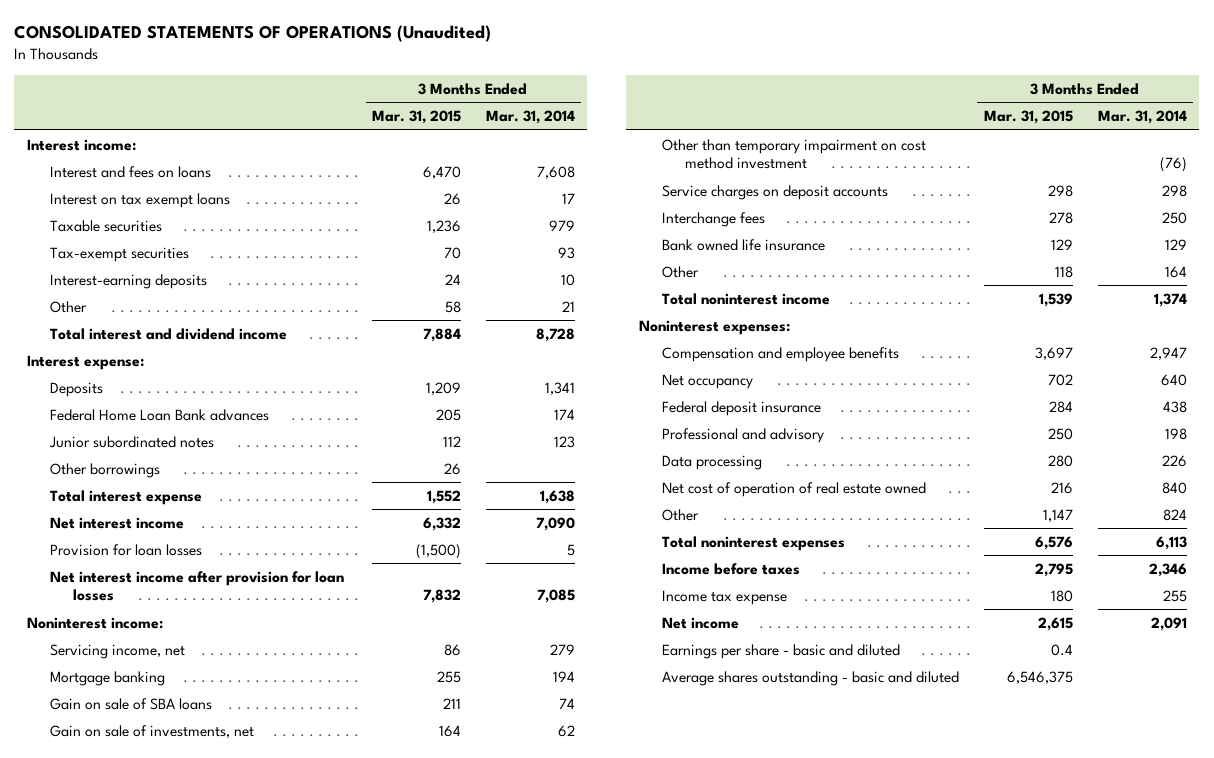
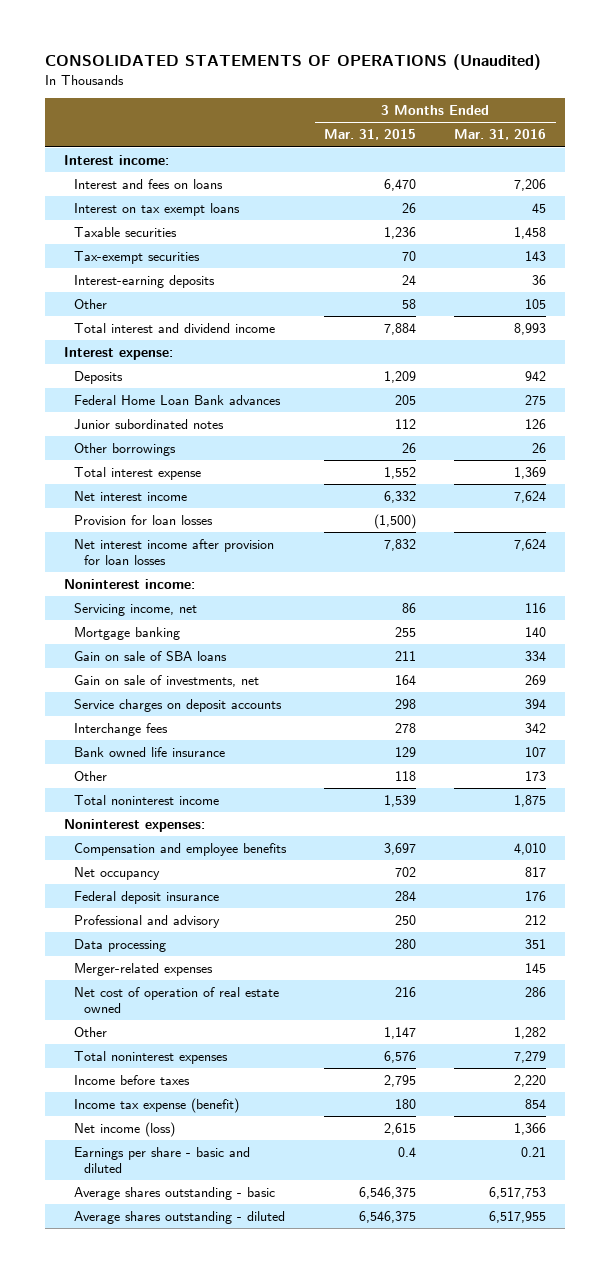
- | 3 Months Ended Mar. 31, 2015 | 3 Months Ended Mar. 31, 2014
+ | 3 Months Ended Mar. 31, 2015 | 3 Months Ended Mar. 31, 2016
- Other than temporary impairment on cost method investment | | (76)
+ Merger-related expenses | | 145
- Income tax expense | 180 | 255
- Net income | 2,615 | 2,091
+ Income tax expense (benefit) | 180 | 854
+ Net income (loss) | 2,615 | 1,366
- Average shares outstanding - basic and diluted | 6,546,375 |
+ Average shares outstanding - basic | 6,546,375 | 6,517,753
+ Average shares outstanding - diluted | 6,546,375 | 6,517,955

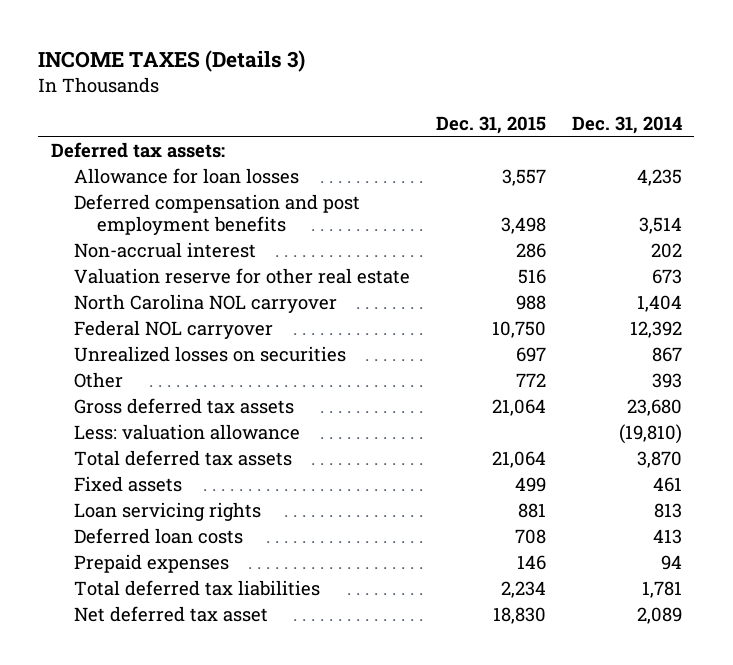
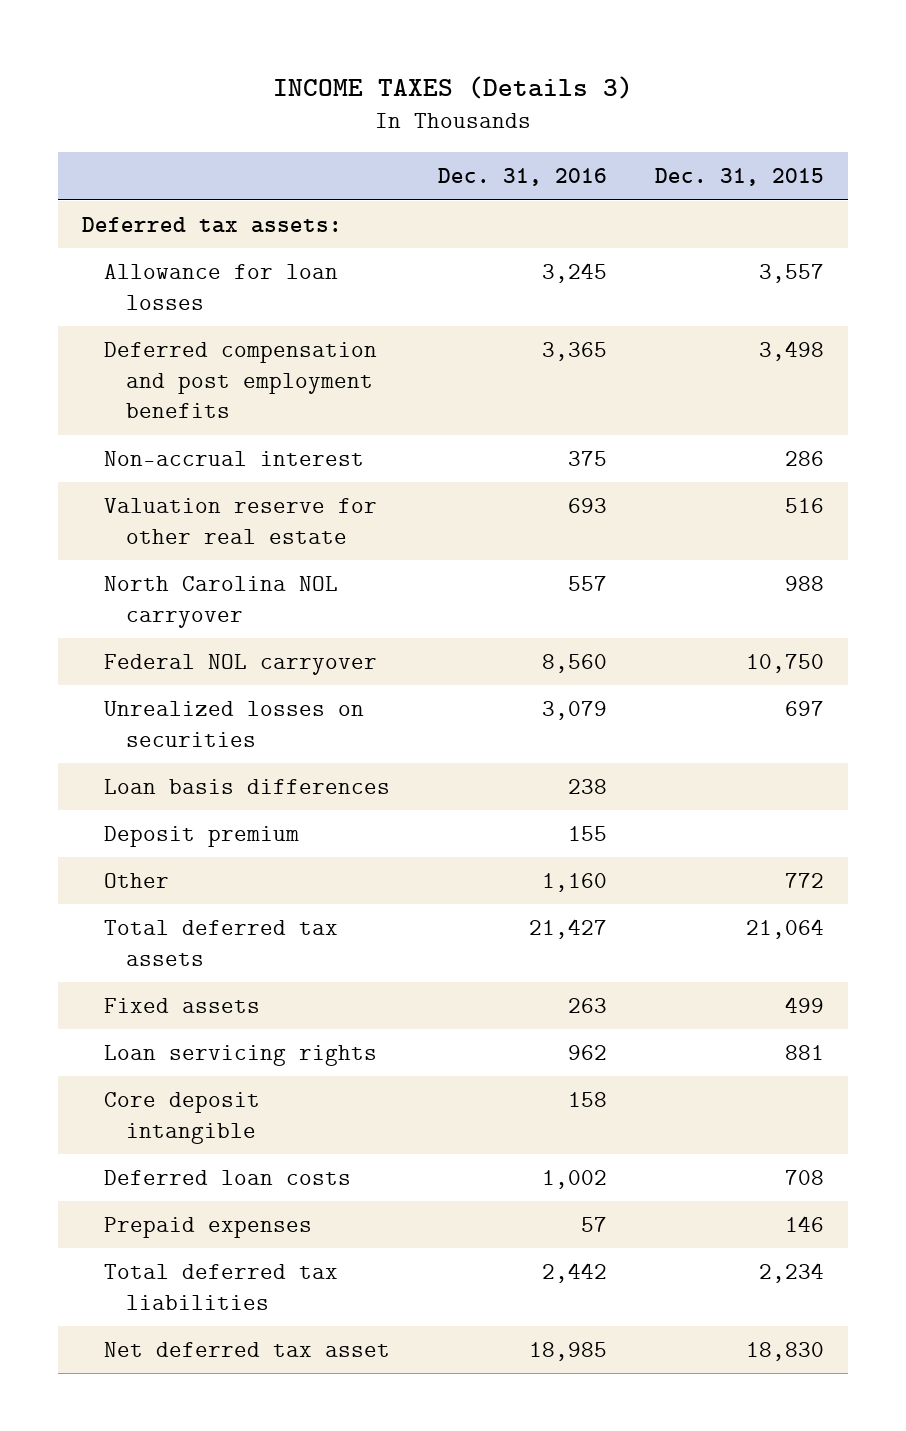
- | Dec. 31, 2015 | Dec. 31, 2014
+ | Dec. 31, 2016 | Dec. 31, 2015
+ Loan basis differences | 238 |
+ Deposit premium | 155 |
- Gross deferred tax assets | 21,064 | 23,680
- Less: valuation allowance | | (19,810)
+ Core deposit intangible | 158 |

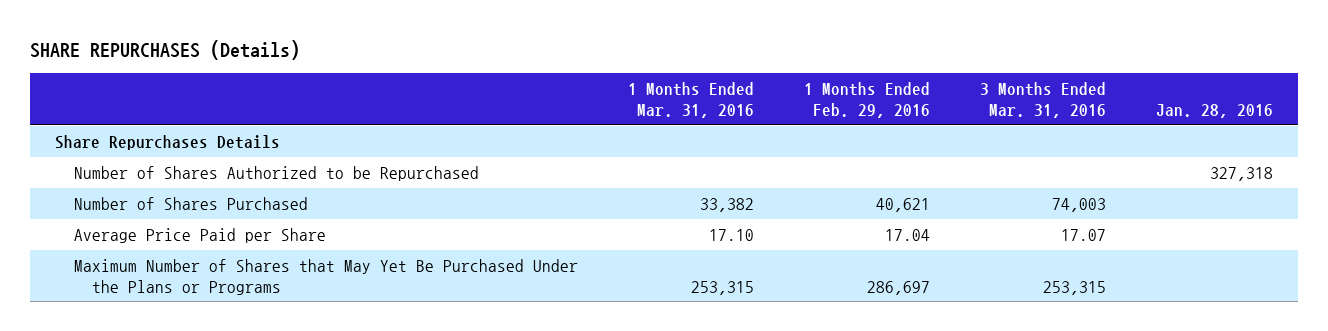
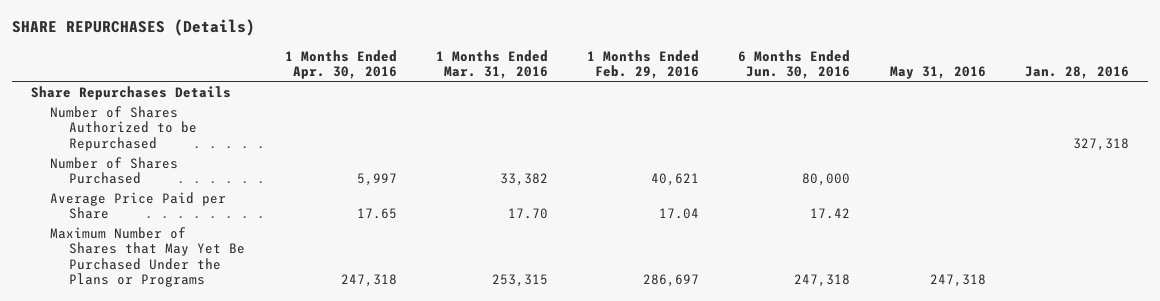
- | 1 Months Ended Mar. 31, 2016 | 1 Months Ended Feb. 29, 2016 | 3 Months Ended Mar. 31, 2016 | Jan. 28, 2016
+ | 1 Months Ended Apr. 30, 2016 | 1 Months Ended Mar. 31, 2016 | 1 Months Ended Feb. 29, 2016 | 6 Months Ended Jun. 30, 2016 | May 31, 2016 | Jan. 28, 2016
- Average Price Paid per Share | 17.10 | 17.04 | 17.07 |
+ Average Price Paid per Share | 17.65 | 17.70 | 17.04 | 17.42 | |

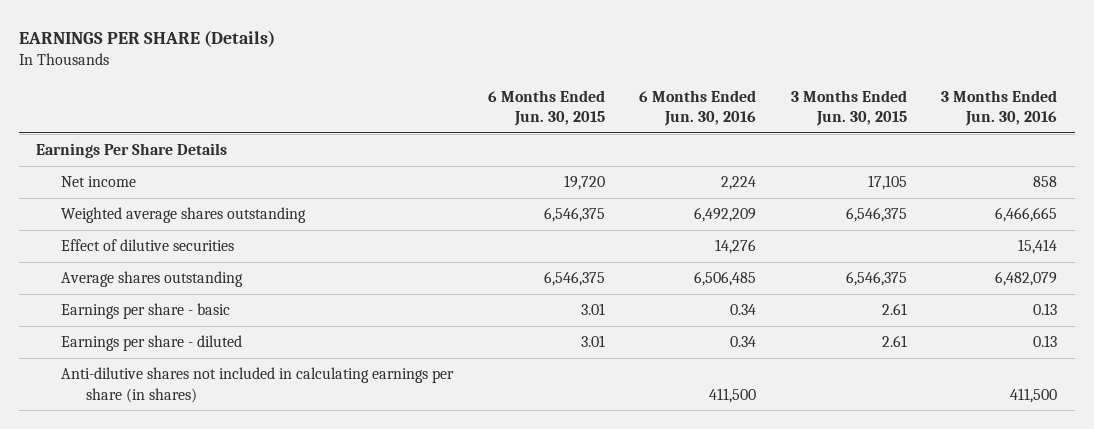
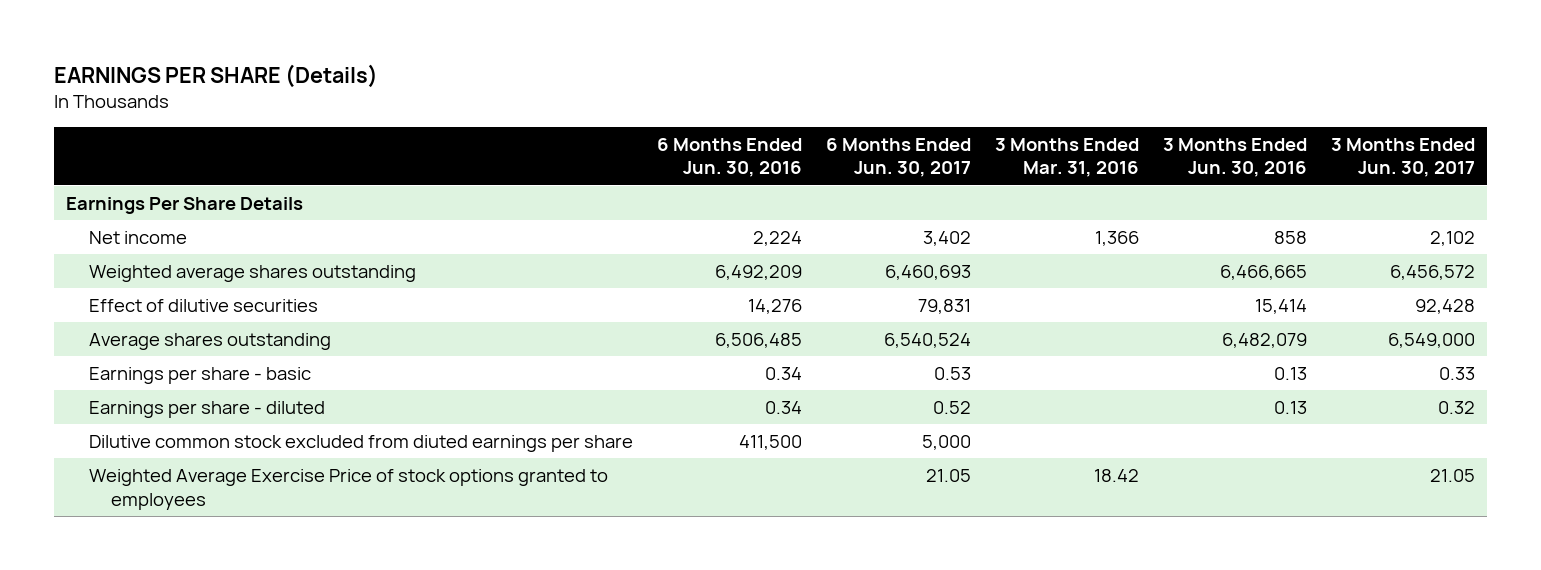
- | 6 Months Ended Jun. 30, 2015 | 6 Months Ended Jun. 30, 2016 | 3 Months Ended Jun. 30, 2015 | 3 Months Ended Jun. 30, 2016
+ | 6 Months Ended Jun. 30, 2016 | 6 Months Ended Jun. 30, 2017 | 3 Months Ended Mar. 31, 2016 | 3 Months Ended Jun. 30, 2016 | 3 Months Ended Jun. 30, 2017
- Anti-dilutive shares not included in calculating earnings per share (in shares) | | 411,500 | | 411,500
+ Dilutive common stock excluded from diuted earnings per share | 411,500 | 5,000 | | |
+ Weighted Average Exercise Price of stock options granted to employees | | 21.05 | 18.42 | | 21.05

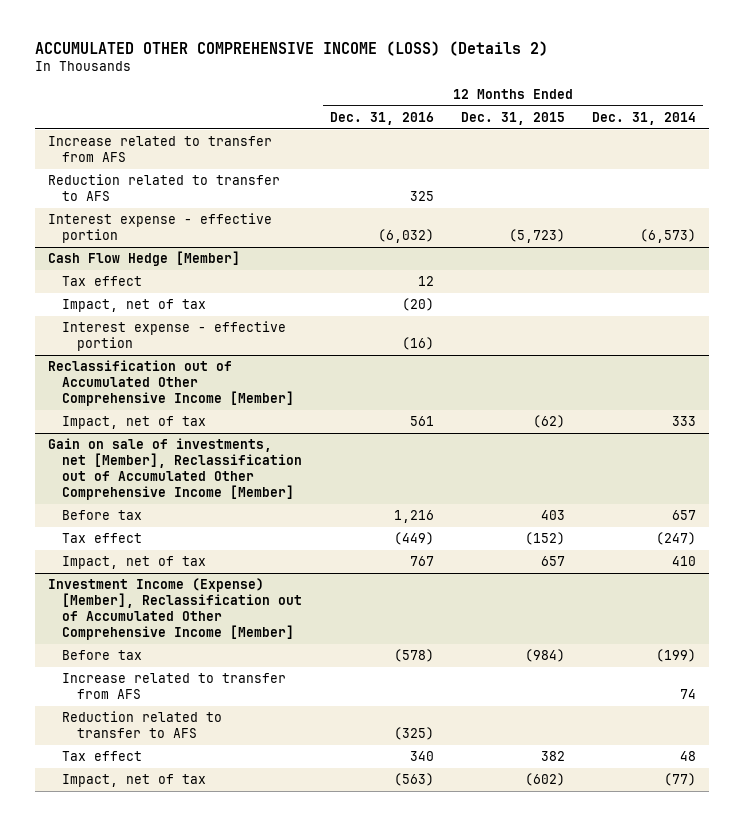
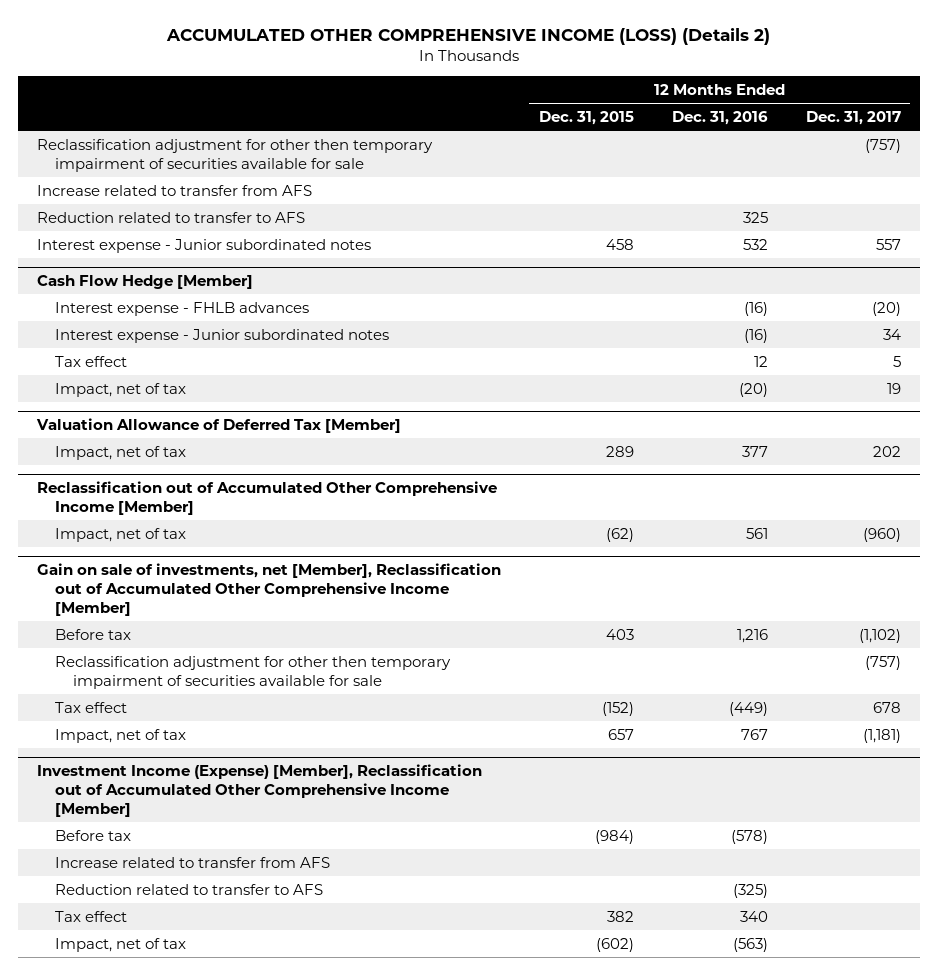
- | 12 Months Ended Dec. 31, 2016 | 12 Months Ended Dec. 31, 2015 | 12 Months Ended Dec. 31, 2014
+ | 12 Months Ended Dec. 31, 2015 | 12 Months Ended Dec. 31, 2016 | 12 Months Ended Dec. 31, 2017
+ Reclassification adjustment for other then temporary impairment of securities available for sale | | | (757)
- Interest expense - effective portion | (6,032) | (5,723) | (6,573)
+ Interest expense - Junior subordinated notes | 458 | 532 | 557
@ Cash Flow Hedge [Member]
+ Interest expense - FHLB advances | | (16) | (20)
+ Interest expense - Junior subordinated notes | | (16) | 34
- Interest expense - effective portion | (16) | |
+ Valuation Allowance of Deferred Tax [Member]
+ Impact, net of tax | 289 | 377 | 202
@ Gain on sale of investments, net [Member], Reclassification out of Accumulated Other Comprehensive Income [Member]
+ Reclassification adjustment for other then temporary impairment of securities available for sale | | | (757)

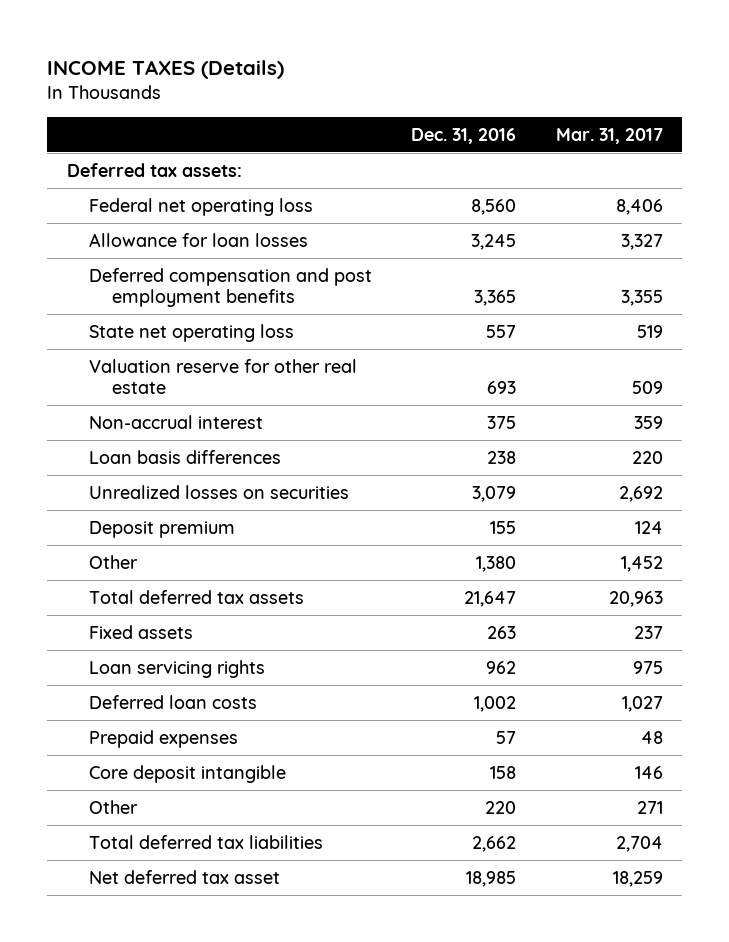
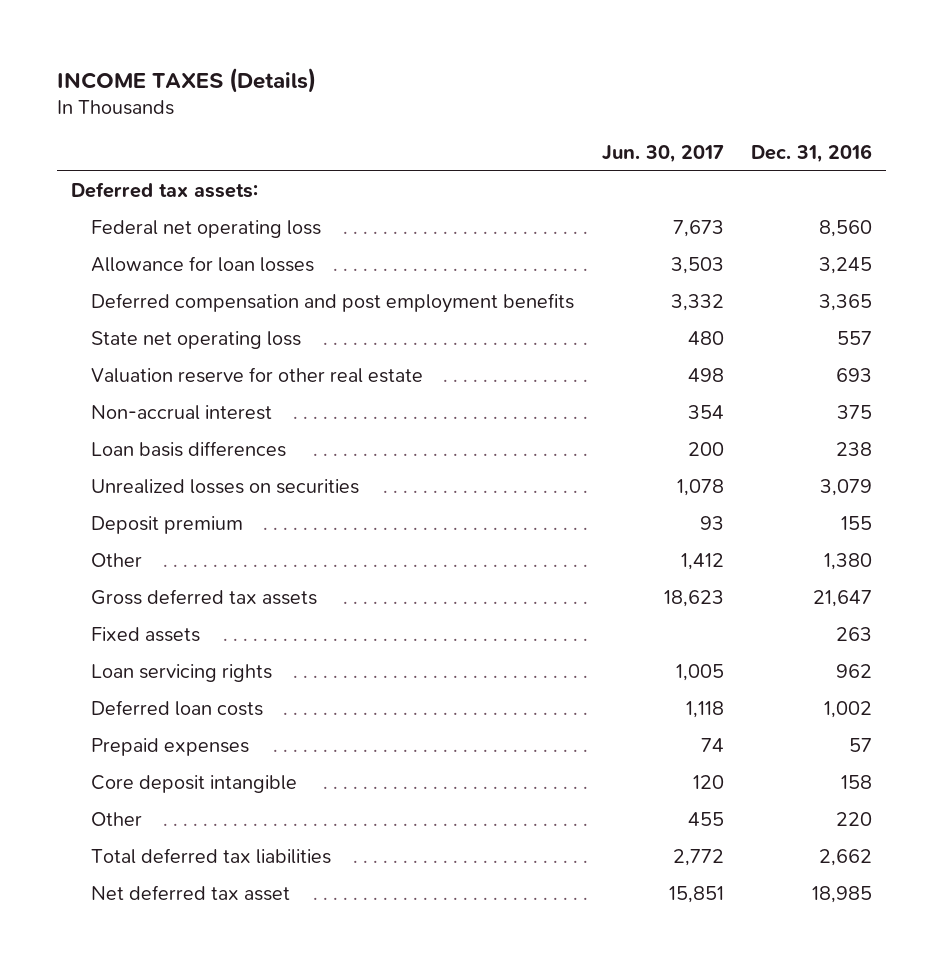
- | Dec. 31, 2016 | Mar. 31, 2017
+ | Jun. 30, 2017 | Dec. 31, 2016
- Total deferred tax assets | 21,647 | 20,963
+ Gross deferred tax assets | 18,623 | 21,647

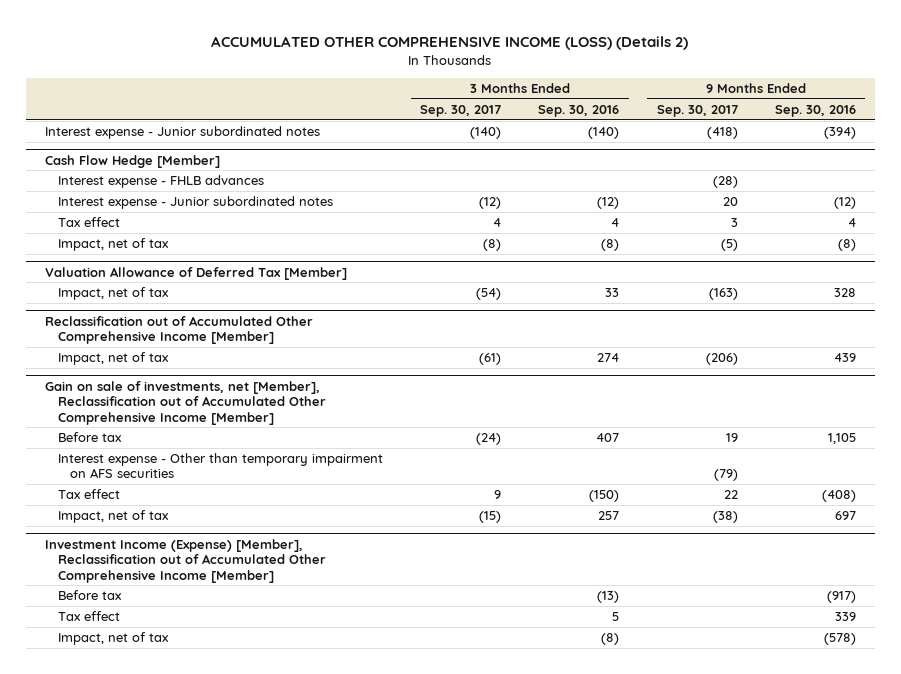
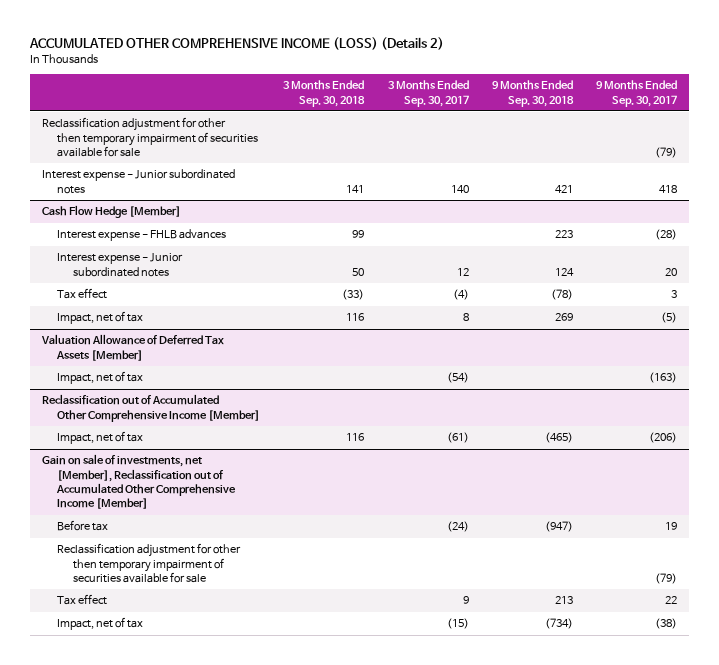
- | 3 Months Ended Sep. 30, 2017 | 3 Months Ended Sep. 30, 2016 | 9 Months Ended Sep. 30, 2017 | 9 Months Ended Sep. 30, 2016
+ | 3 Months Ended Sep. 30, 2018 | 3 Months Ended Sep. 30, 2017 | 9 Months Ended Sep. 30, 2018 | 9 Months Ended Sep. 30, 2017
- Interest expense - Junior subordinated notes | (140) | (140) | (418) | (394)
+ Reclassification adjustment for other then temporary impairment of securities available for sale | | | | (79)
+ Interest expense - Junior subordinated notes | 141 | 140 | 421 | 418
@ Cash Flow Hedge [Member]
- Interest expense - Junior subordinated notes | (12) | (12) | 20 | (12)
- Tax effect | 4 | 4 | 3 | 4
- Impact, net of tax | (8) | (8) | (5) | (8)
- Valuation Allowance of Deferred Tax [Member]
@ Cash Flow Hedge [Member]
+ Interest expense - Junior subordinated notes | 50 | 12 | 124 | 20
+ Tax effect | (33) | (4) | (78) | 3
+ Impact, net of tax | 116 | 8 | 269 | (5)
+ Valuation Allowance of Deferred Tax Assets [Member]
@ Gain on sale of investments, net [Member], Reclassification out of Accumulated Other Comprehensive Income [Member]
- Interest expense - Other than temporary impairment on AFS securities | | | (79) |
+ Reclassification adjustment for other then temporary impairment of securities available for sale | | | | (79)
- Investment Income (Expense) [Member], Reclassification out of Accumulated Other Comprehensive Income [Member]
- Before tax | | (13) | | (917)
- Tax effect | | 5 | | 339
- Impact, net of tax | | (8) | | (578)

